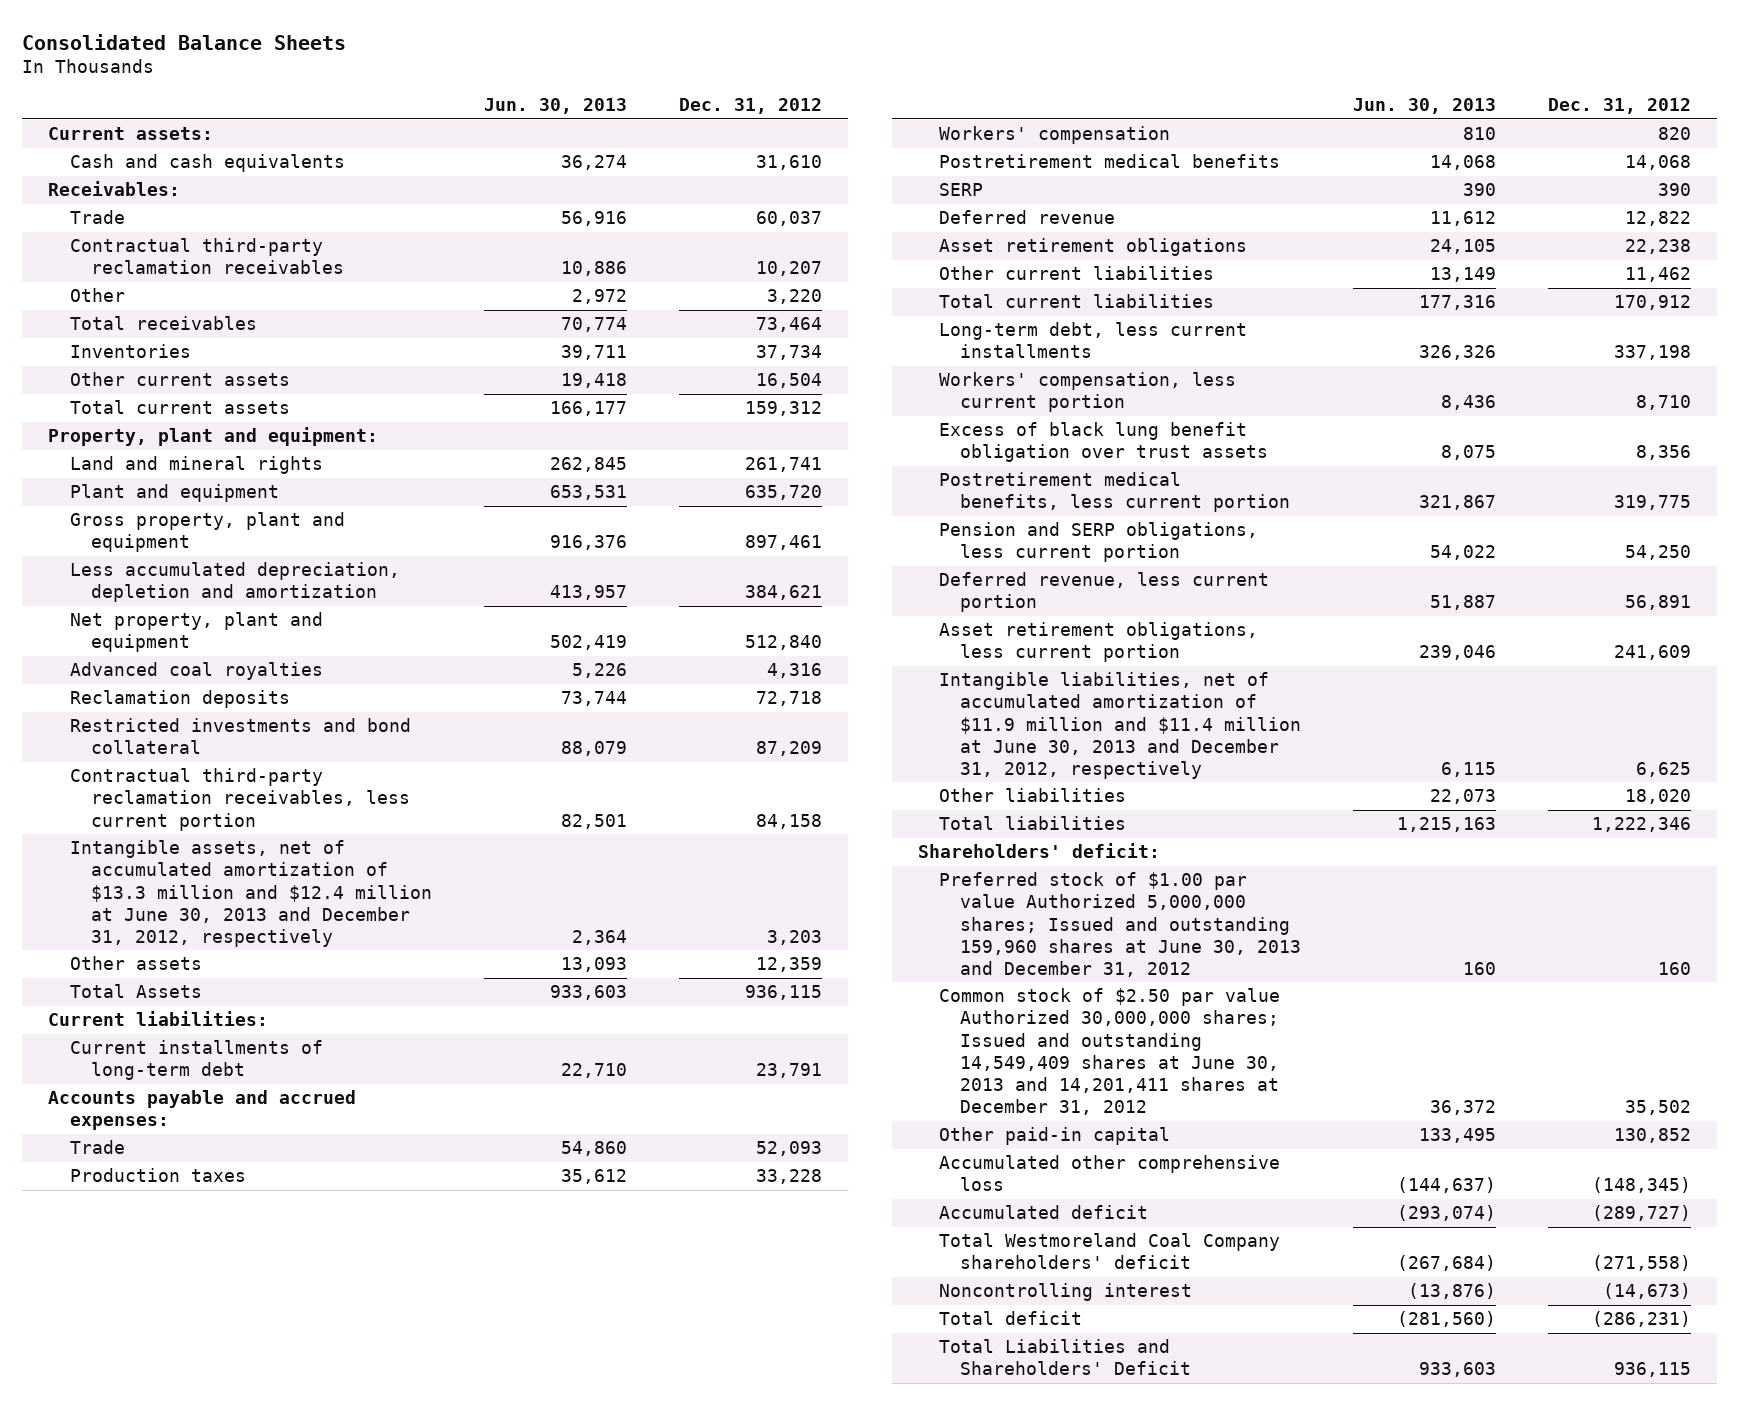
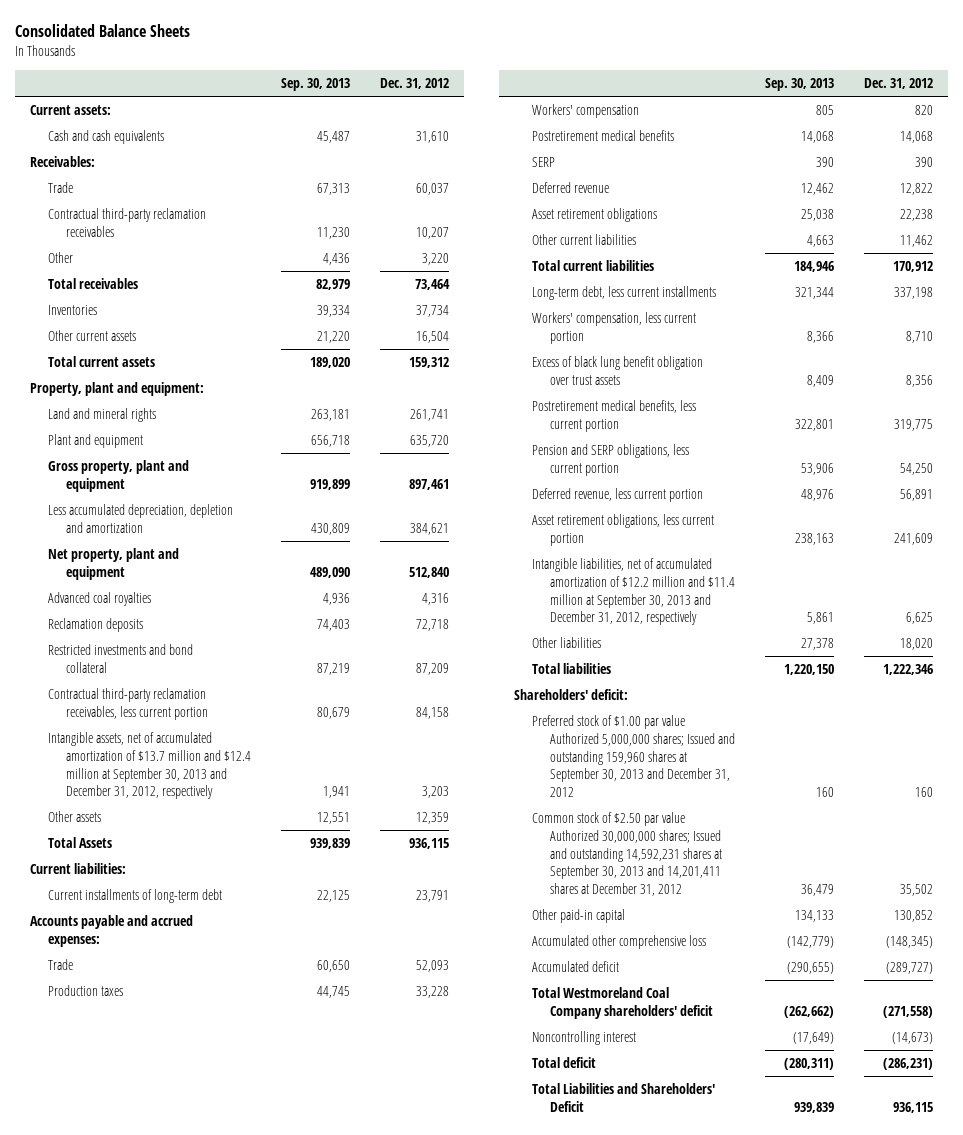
- | Jun. 30, 2013 | Dec. 31, 2012
+ | Sep. 30, 2013 | Dec. 31, 2012
- Intangible assets, net of accumulated amortization of $13.3 million and $12.4 million at June 30, 2013 and December 31, 2012, respectively | 2,364 | 3,203
+ Intangible assets, net of accumulated amortization of $13.7 million and $12.4 million at September 30, 2013 and December 31, 2012, respectively | 1,941 | 3,203
- Intangible liabilities, net of accumulated amortization of $11.9 million and $11.4 million at June 30, 2013 and December 31, 2012, respectively | 6,115 | 6,625
+ Intangible liabilities, net of accumulated amortization of $12.2 million and $11.4 million at September 30, 2013 and December 31, 2012, respectively | 5,861 | 6,625
- Preferred stock of $1.00 par value Authorized 5,000,000 shares; Issued and outstanding 159,960 shares at June 30, 2013 and December 31, 2012 | 160 | 160
- Common stock of $2.50 par value Authorized 30,000,000 shares; Issued and outstanding 14,549,409 shares at June 30, 2013 and 14,201,411 shares at December 31, 2012 | 36,372 | 35,502
+ Preferred stock of $1.00 par value Authorized 5,000,000 shares; Issued and outstanding 159,960 shares at September 30, 2013 and December 31, 2012 | 160 | 160
+ Common stock of $2.50 par value Authorized 30,000,000 shares; Issued and outstanding 14,592,231 shares at September 30, 2013 and 14,201,411 shares at December 31, 2012 | 36,479 | 35,502

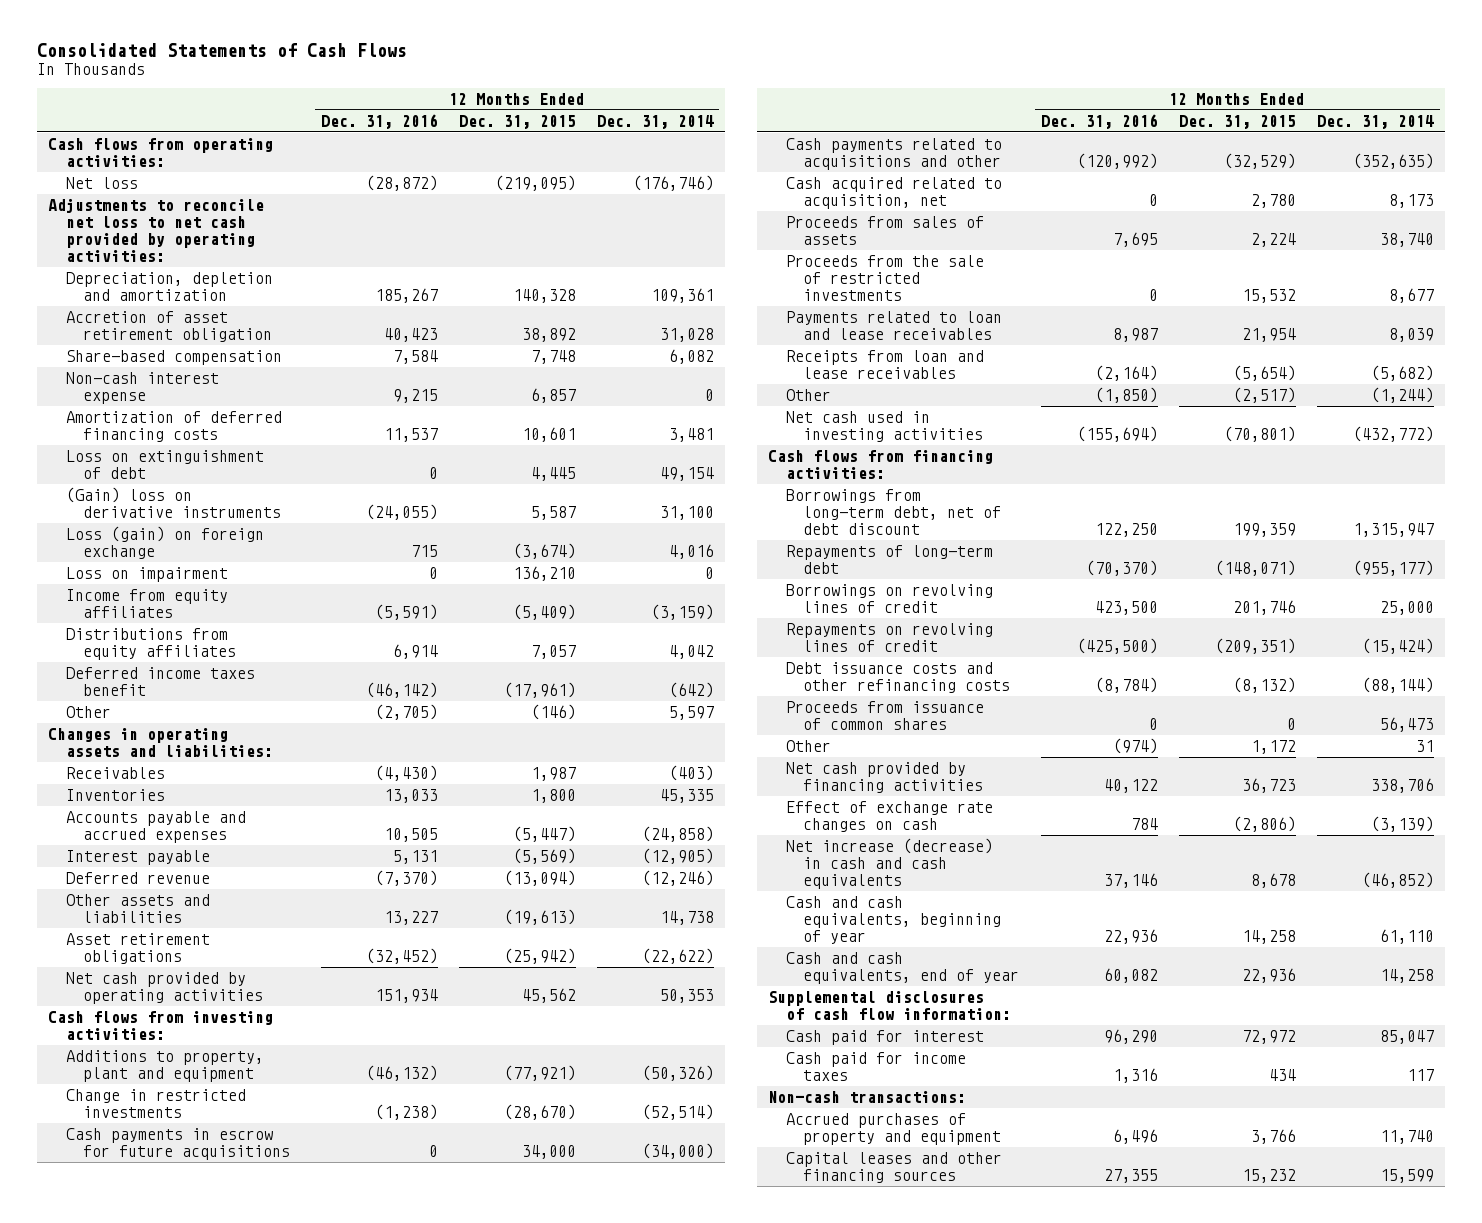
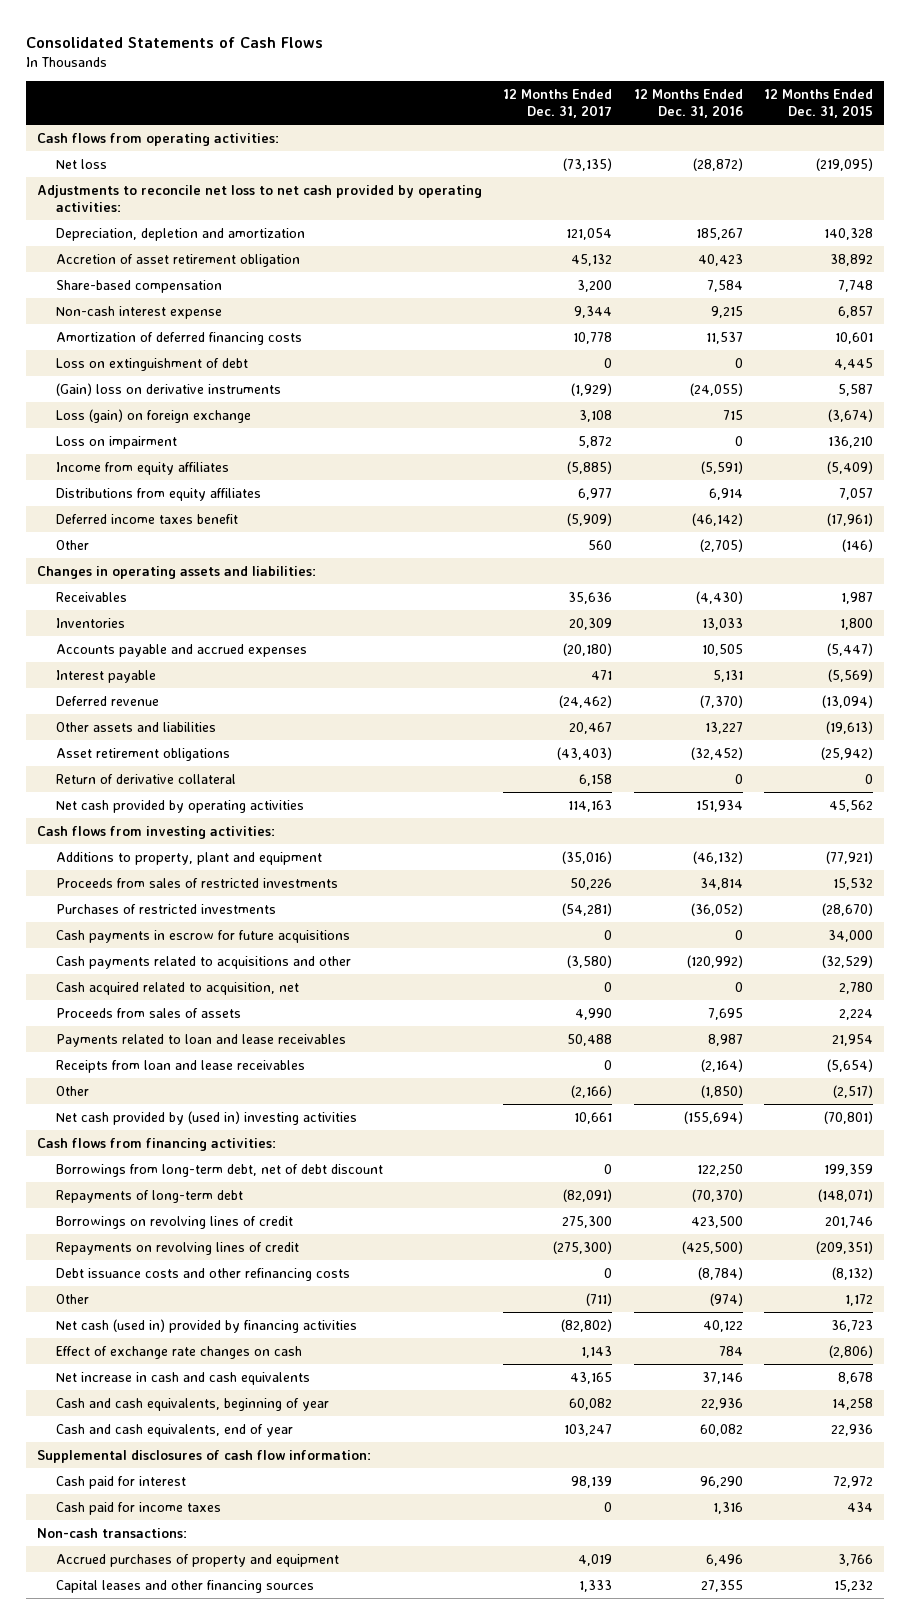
- | 12 Months Ended Dec. 31, 2016 | 12 Months Ended Dec. 31, 2015 | 12 Months Ended Dec. 31, 2014
+ | 12 Months Ended Dec. 31, 2017 | 12 Months Ended Dec. 31, 2016 | 12 Months Ended Dec. 31, 2015
+ Return of derivative collateral | 6,158 | 0 | 0
- Change in restricted investments | (1,238) | (28,670) | (52,514)
+ Proceeds from sales of restricted investments | 50,226 | 34,814 | 15,532
+ Purchases of restricted investments | (54,281) | (36,052) | (28,670)
- Proceeds from the sale of restricted investments | 0 | 15,532 | 8,677
- Net cash used in investing activities | (155,694) | (70,801) | (432,772)
+ Net cash provided by (used in) investing activities | 10,661 | (155,694) | (70,801)
- Proceeds from issuance of common shares | 0 | 0 | 56,473
- Net cash provided by financing activities | 40,122 | 36,723 | 338,706
+ Net cash (used in) provided by financing activities | (82,802) | 40,122 | 36,723
- Net increase (decrease) in cash and cash equivalents | 37,146 | 8,678 | (46,852)
+ Net increase in cash and cash equivalents | 43,165 | 37,146 | 8,678

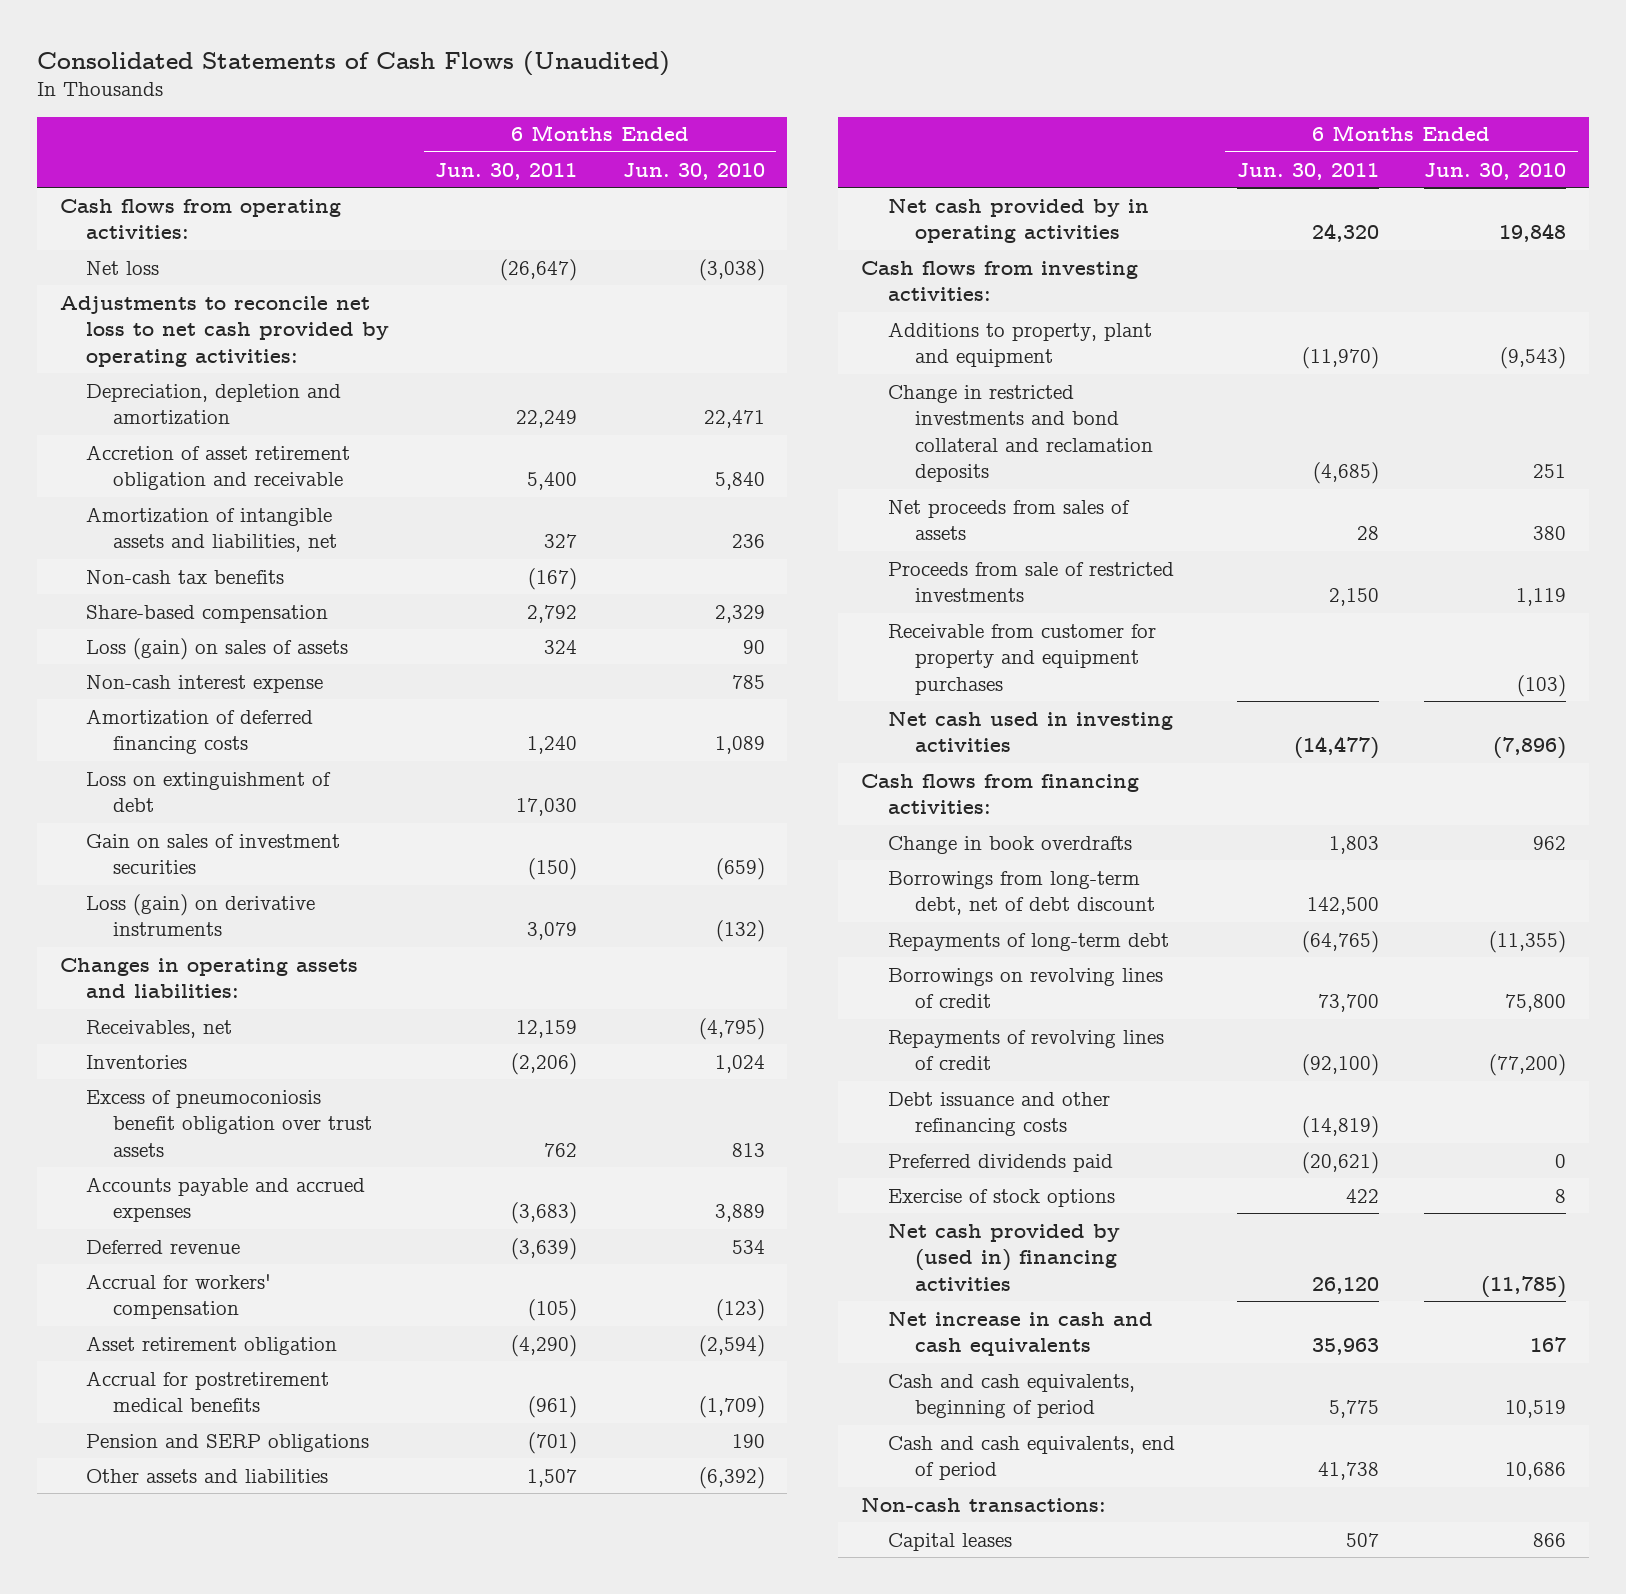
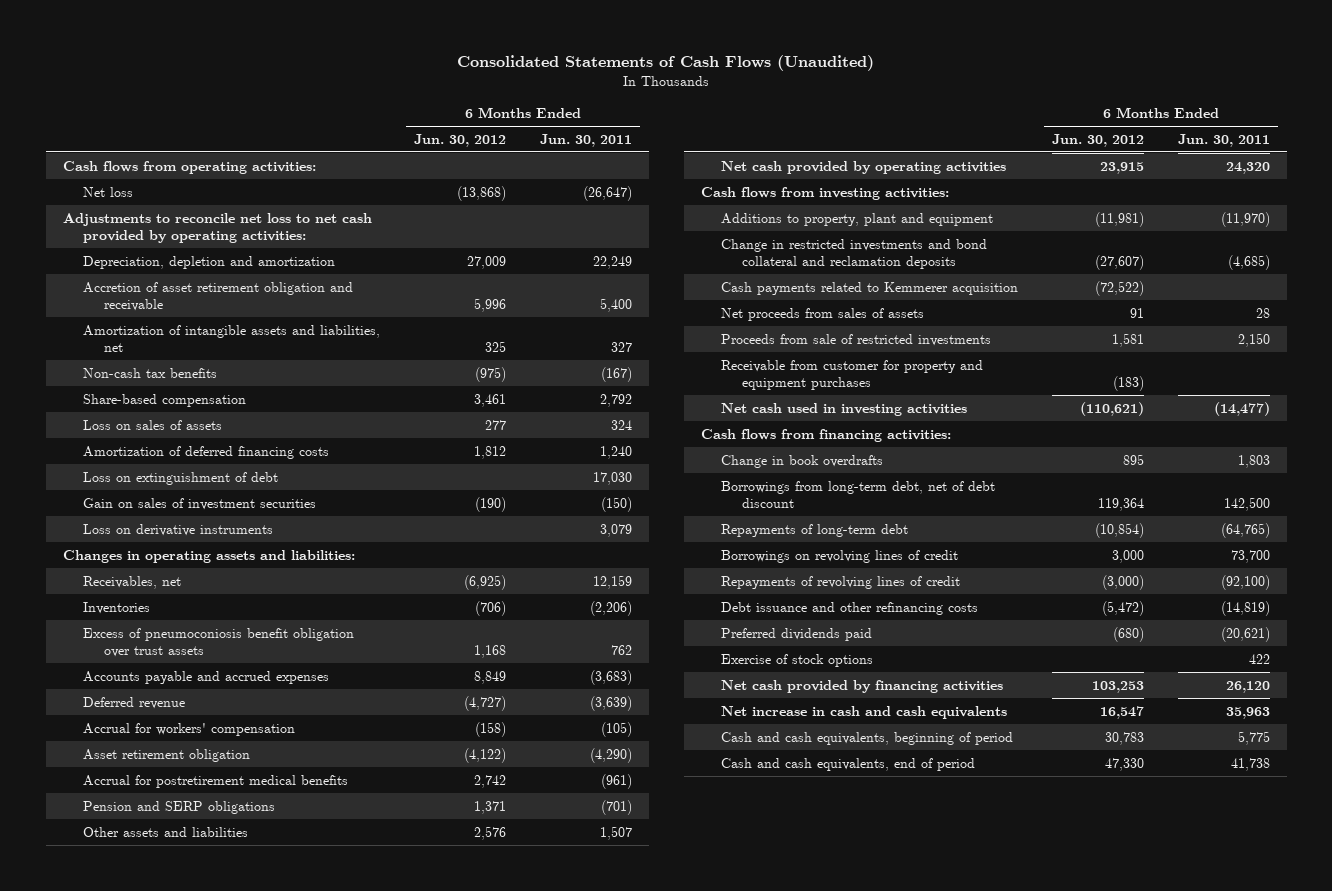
- | 6 Months Ended Jun. 30, 2011 | 6 Months Ended Jun. 30, 2010
+ | 6 Months Ended Jun. 30, 2012 | 6 Months Ended Jun. 30, 2011
- Loss (gain) on sales of assets | 324 | 90
- Non-cash interest expense | | 785
+ Loss on sales of assets | 277 | 324
- Loss (gain) on derivative instruments | 3,079 | (132)
+ Loss on derivative instruments | | 3,079
- Net cash provided by in operating activities | 24,320 | 19,848
+ Net cash provided by operating activities | 23,915 | 24,320
+ Cash payments related to Kemmerer acquisition | (72,522) |
- Net cash provided by (used in) financing activities | 26,120 | (11,785)
+ Net cash provided by financing activities | 103,253 | 26,120
- Non-cash transactions:
- Capital leases | 507 | 866

